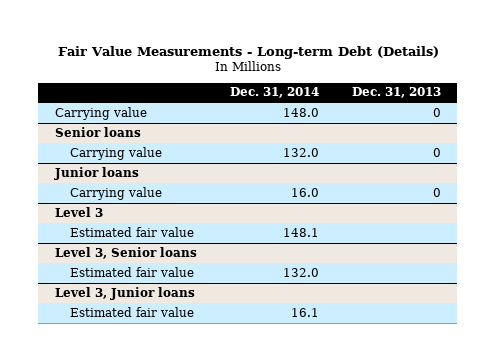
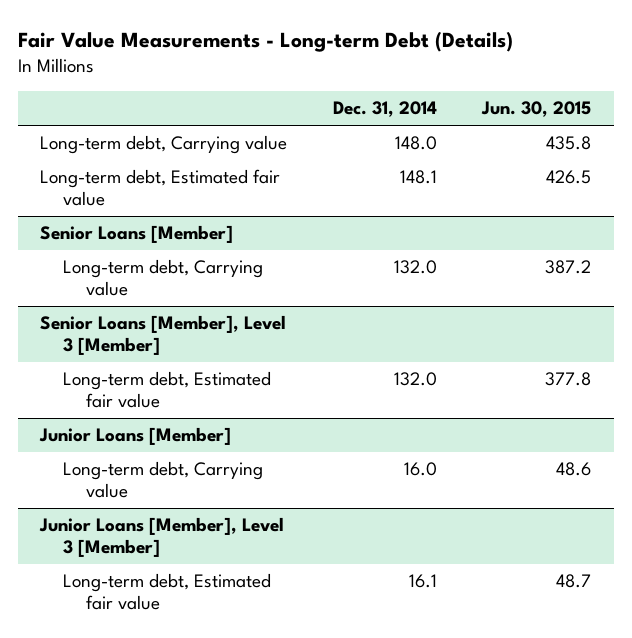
- | Dec. 31, 2014 | Dec. 31, 2013
+ | Dec. 31, 2014 | Jun. 30, 2015
- Carrying value | 148.0 | 0
- Senior loans
- Carrying value | 132.0 | 0
- Junior loans
- Carrying value | 16.0 | 0
- Level 3
- Estimated fair value | 148.1 |
- Level 3, Senior loans
- Estimated fair value | 132.0 |
- Level 3, Junior loans
- Estimated fair value | 16.1 |
+ Long-term debt, Carrying value | 148.0 | 435.8
+ Long-term debt, Estimated fair value | 148.1 | 426.5
+ Senior Loans [Member]
+ Long-term debt, Carrying value | 132.0 | 387.2
+ Senior Loans [Member], Level 3 [Member]
+ Long-term debt, Estimated fair value | 132.0 | 377.8
+ Junior Loans [Member]
+ Long-term debt, Carrying value | 16.0 | 48.6
+ Junior Loans [Member], Level 3 [Member]
+ Long-term debt, Estimated fair value | 16.1 | 48.7

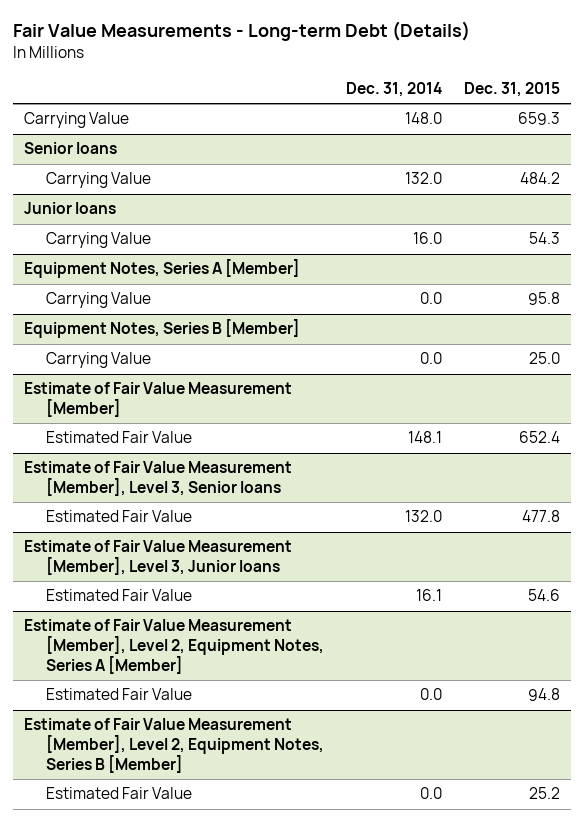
- | Dec. 31, 2014 | Jun. 30, 2015
+ | Dec. 31, 2014 | Dec. 31, 2015
- Long-term debt, Carrying value | 148.0 | 435.8
- Long-term debt, Estimated fair value | 148.1 | 426.5
- Senior Loans [Member]
- Long-term debt, Carrying value | 132.0 | 387.2
- Senior Loans [Member], Level 3 [Member]
- Long-term debt, Estimated fair value | 132.0 | 377.8
- Junior Loans [Member]
- Long-term debt, Carrying value | 16.0 | 48.6
- Junior Loans [Member], Level 3 [Member]
- Long-term debt, Estimated fair value | 16.1 | 48.7
+ Carrying Value | 148.0 | 659.3
+ Senior loans
+ Carrying Value | 132.0 | 484.2
+ Junior loans
+ Carrying Value | 16.0 | 54.3
+ Equipment Notes, Series A [Member]
+ Carrying Value | 0.0 | 95.8
+ Equipment Notes, Series B [Member]
+ Carrying Value | 0.0 | 25.0
+ Estimate of Fair Value Measurement [Member]
+ Estimated Fair Value | 148.1 | 652.4
+ Estimate of Fair Value Measurement [Member], Level 3, Senior loans
+ Estimated Fair Value | 132.0 | 477.8
+ Estimate of Fair Value Measurement [Member], Level 3, Junior loans
+ Estimated Fair Value | 16.1 | 54.6
+ Estimate of Fair Value Measurement [Member], Level 2, Equipment Notes, Series A [Member]
+ Estimated Fair Value | 0.0 | 94.8
+ Estimate of Fair Value Measurement [Member], Level 2, Equipment Notes, Series B [Member]
+ Estimated Fair Value | 0.0 | 25.2

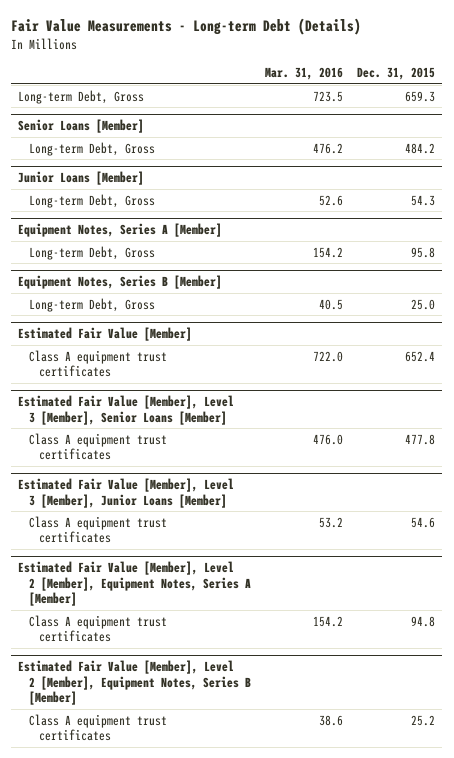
- | Dec. 31, 2014 | Dec. 31, 2015
+ | Mar. 31, 2016 | Dec. 31, 2015
- Carrying Value | 148.0 | 659.3
- Senior loans
- Carrying Value | 132.0 | 484.2
- Junior loans
- Carrying Value | 16.0 | 54.3
+ Long-term Debt, Gross | 723.5 | 659.3
+ Senior Loans [Member]
+ Long-term Debt, Gross | 476.2 | 484.2
+ Junior Loans [Member]
+ Long-term Debt, Gross | 52.6 | 54.3
@ Equipment Notes, Series A [Member]
- Carrying Value | 0.0 | 95.8
+ Long-term Debt, Gross | 154.2 | 95.8
@ Equipment Notes, Series B [Member]
- Carrying Value | 0.0 | 25.0
- Estimate of Fair Value Measurement [Member]
- Estimated Fair Value | 148.1 | 652.4
- Estimate of Fair Value Measurement [Member], Level 3, Senior loans
- Estimated Fair Value | 132.0 | 477.8
- Estimate of Fair Value Measurement [Member], Level 3, Junior loans
- Estimated Fair Value | 16.1 | 54.6
- Estimate of Fair Value Measurement [Member], Level 2, Equipment Notes, Series A [Member]
- Estimated Fair Value | 0.0 | 94.8
- Estimate of Fair Value Measurement [Member], Level 2, Equipment Notes, Series B [Member]
- Estimated Fair Value | 0.0 | 25.2
@ Equipment Notes, Series B [Member]
+ Long-term Debt, Gross | 40.5 | 25.0
+ Estimated Fair Value [Member]
+ Class A equipment trust certificates | 722.0 | 652.4
+ Estimated Fair Value [Member], Level 3 [Member], Senior Loans [Member]
+ Class A equipment trust certificates | 476.0 | 477.8
+ Estimated Fair Value [Member], Level 3 [Member], Junior Loans [Member]
+ Class A equipment trust certificates | 53.2 | 54.6
+ Estimated Fair Value [Member], Level 2 [Member], Equipment Notes, Series A [Member]
+ Class A equipment trust certificates | 154.2 | 94.8
+ Estimated Fair Value [Member], Level 2 [Member], Equipment Notes, Series B [Member]
+ Class A equipment trust certificates | 38.6 | 25.2

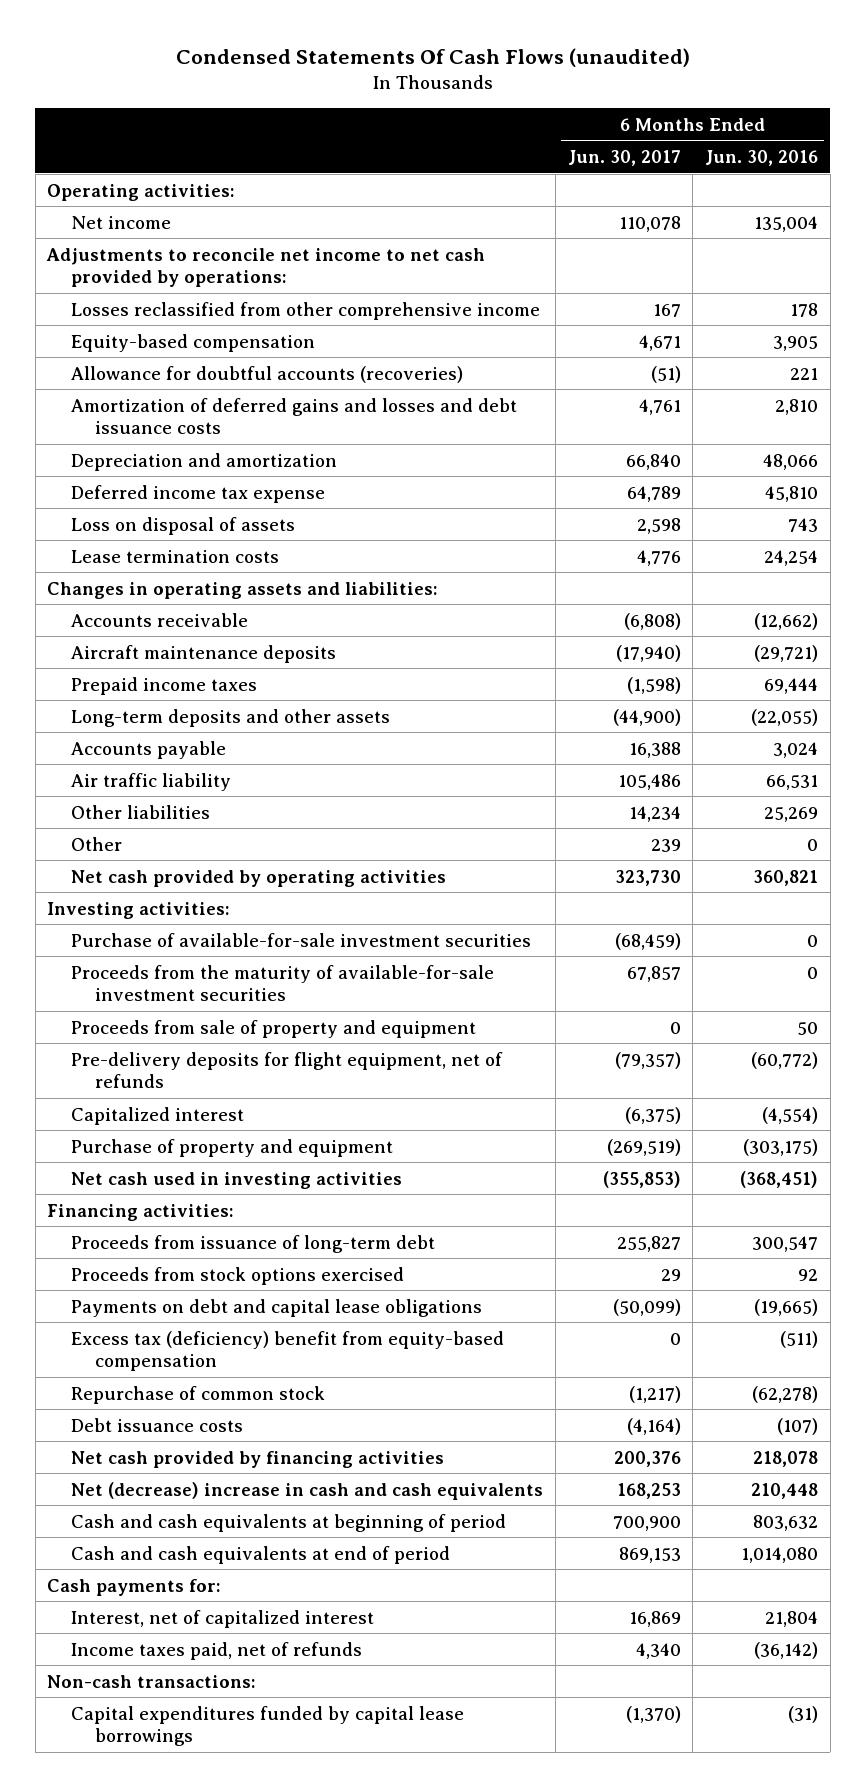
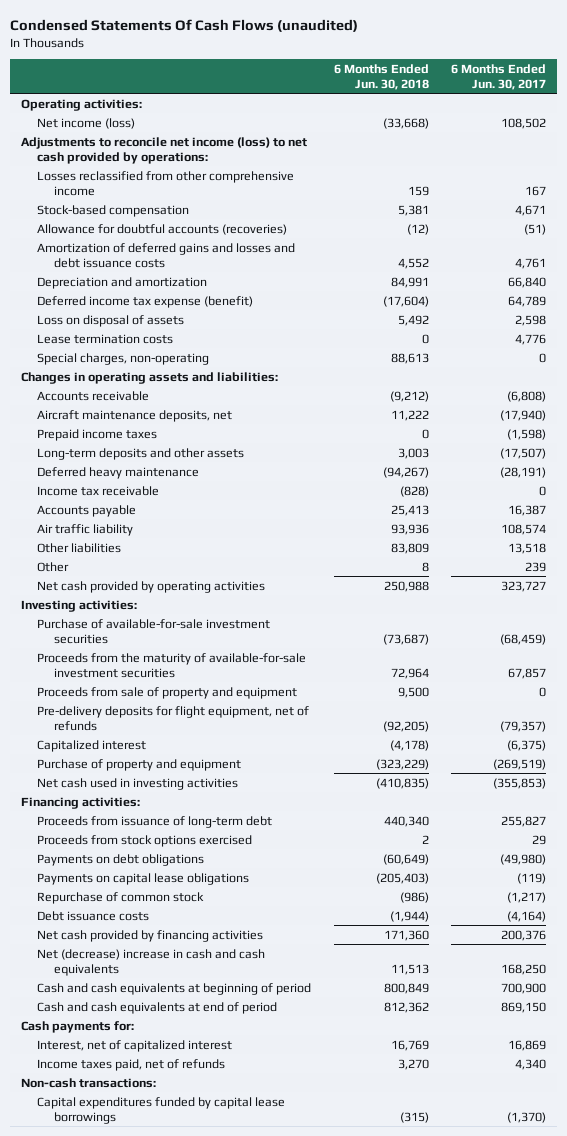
- | 6 Months Ended Jun. 30, 2017 | 6 Months Ended Jun. 30, 2016
+ | 6 Months Ended Jun. 30, 2018 | 6 Months Ended Jun. 30, 2017
- Net income | 110,078 | 135,004
- Adjustments to reconcile net income to net cash provided by operations:
+ Net income (loss) | (33,668) | 108,502
+ Adjustments to reconcile net income (loss) to net cash provided by operations:
- Equity-based compensation | 4,671 | 3,905
+ Stock-based compensation | 5,381 | 4,671
- Deferred income tax expense | 64,789 | 45,810
+ Deferred income tax expense (benefit) | (17,604) | 64,789
+ Special charges, non-operating | 88,613 | 0
- Aircraft maintenance deposits | (17,940) | (29,721)
+ Aircraft maintenance deposits, net | 11,222 | (17,940)
- Long-term deposits and other assets | (44,900) | (22,055)
- Accounts payable | 16,388 | 3,024
- Air traffic liability | 105,486 | 66,531
- Other liabilities | 14,234 | 25,269
+ Long-term deposits and other assets | 3,003 | (17,507)
+ Deferred heavy maintenance | (94,267) | (28,191)
+ Income tax receivable | (828) | 0
+ Accounts payable | 25,413 | 16,387
+ Air traffic liability | 93,936 | 108,574
+ Other liabilities | 83,809 | 13,518
- Net cash provided by operating activities | 323,730 | 360,821
+ Net cash provided by operating activities | 250,988 | 323,727
- Payments on debt and capital lease obligations | (50,099) | (19,665)
- Excess tax (deficiency) benefit from equity-based compensation | 0 | (511)
+ Payments on debt obligations | (60,649) | (49,980)
+ Payments on capital lease obligations | (205,403) | (119)
- Net (decrease) increase in cash and cash equivalents | 168,253 | 210,448
+ Net (decrease) increase in cash and cash equivalents | 11,513 | 168,250
- Cash and cash equivalents at end of period | 869,153 | 1,014,080
+ Cash and cash equivalents at end of period | 812,362 | 869,150

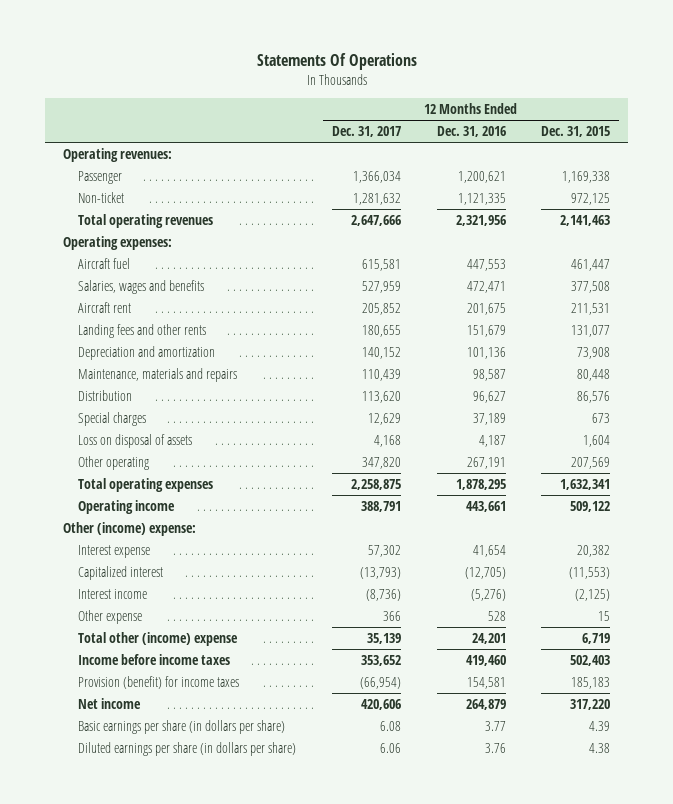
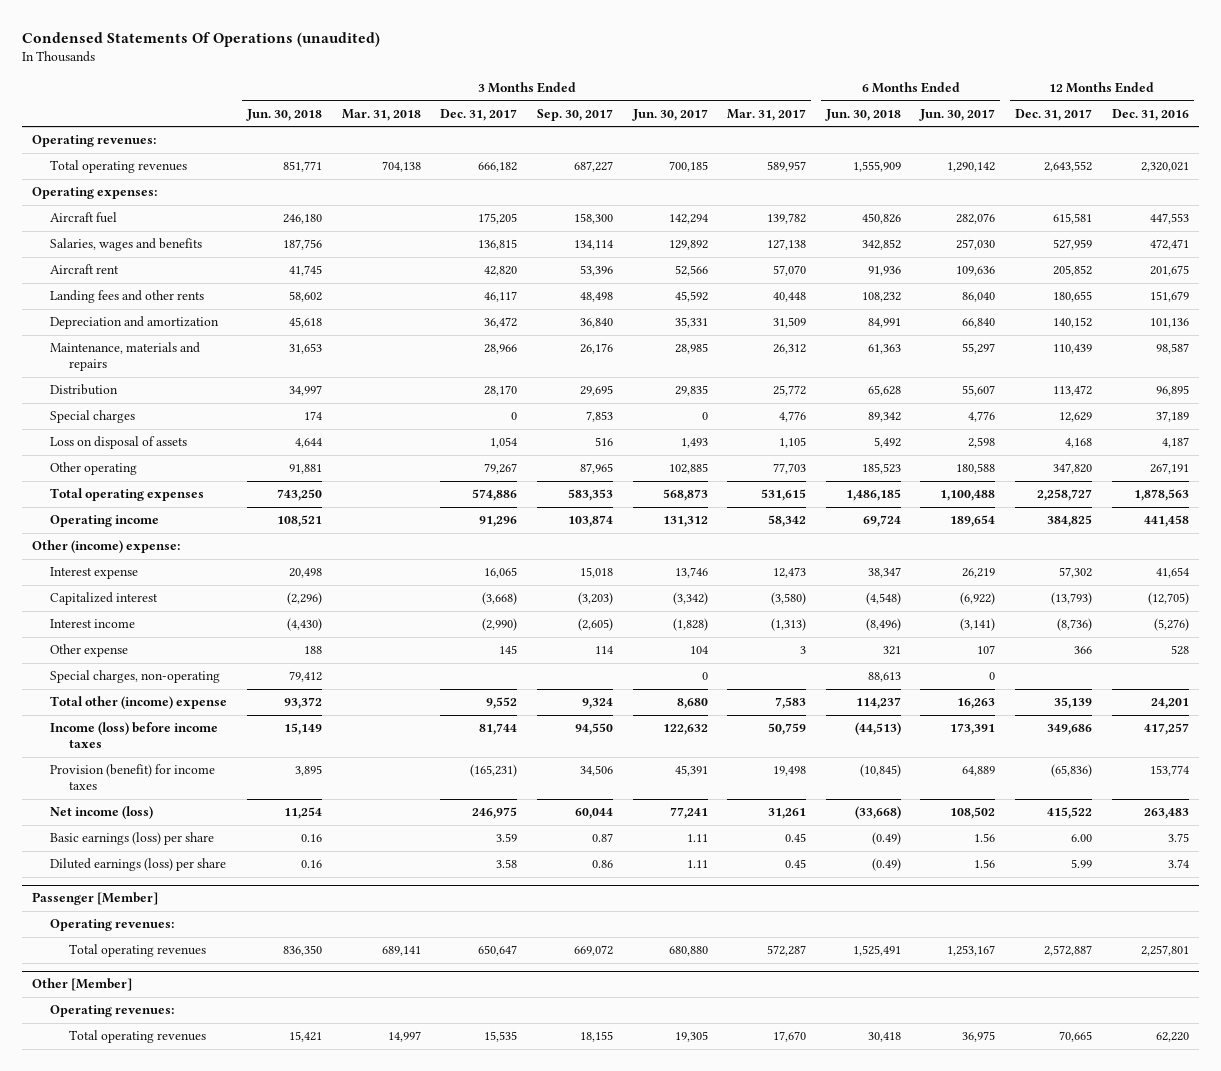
- Statements Of Operations
+ Condensed Statements Of Operations (unaudited)
- | 12 Months Ended Dec. 31, 2017 | 12 Months Ended Dec. 31, 2016 | 12 Months Ended Dec. 31, 2015
+ | 3 Months Ended Jun. 30, 2018 | 3 Months Ended Mar. 31, 2018 | 3 Months Ended Dec. 31, 2017 | 3 Months Ended Sep. 30, 2017 | 3 Months Ended Jun. 30, 2017 | 3 Months Ended Mar. 31, 2017 | 6 Months Ended Jun. 30, 2018 | 6 Months Ended Jun. 30, 2017 | 12 Months Ended Dec. 31, 2017 | 12 Months Ended Dec. 31, 2016
- Passenger | 1,366,034 | 1,200,621 | 1,169,338
- Non-ticket | 1,281,632 | 1,121,335 | 972,125
- Total operating revenues | 2,647,666 | 2,321,956 | 2,141,463
+ Total operating revenues | 851,771 | 704,138 | 666,182 | 687,227 | 700,185 | 589,957 | 1,555,909 | 1,290,142 | 2,643,552 | 2,320,021
- Distribution | 113,620 | 96,627 | 86,576
+ Distribution | 34,997 | | 28,170 | 29,695 | 29,835 | 25,772 | 65,628 | 55,607 | 113,472 | 96,895
- Total operating expenses | 2,258,875 | 1,878,295 | 1,632,341
- Operating income | 388,791 | 443,661 | 509,122
+ Total operating expenses | 743,250 | | 574,886 | 583,353 | 568,873 | 531,615 | 1,486,185 | 1,100,488 | 2,258,727 | 1,878,563
+ Operating income | 108,521 | | 91,296 | 103,874 | 131,312 | 58,342 | 69,724 | 189,654 | 384,825 | 441,458
+ Special charges, non-operating | 79,412 | | | | 0 | | 88,613 | 0 | |
- Income before income taxes | 353,652 | 419,460 | 502,403
- Provision (benefit) for income taxes | (66,954) | 154,581 | 185,183
- Net income | 420,606 | 264,879 | 317,220
- Basic earnings per share (in dollars per share) | 6.08 | 3.77 | 4.39
- Diluted earnings per share (in dollars per share) | 6.06 | 3.76 | 4.38
+ Income (loss) before income taxes | 15,149 | | 81,744 | 94,550 | 122,632 | 50,759 | (44,513) | 173,391 | 349,686 | 417,257
+ Provision (benefit) for income taxes | 3,895 | | (165,231) | 34,506 | 45,391 | 19,498 | (10,845) | 64,889 | (65,836) | 153,774
+ Net income (loss) | 11,254 | | 246,975 | 60,044 | 77,241 | 31,261 | (33,668) | 108,502 | 415,522 | 263,483
+ Basic earnings (loss) per share | 0.16 | | 3.59 | 0.87 | 1.11 | 0.45 | (0.49) | 1.56 | 6.00 | 3.75
+ Diluted earnings (loss) per share | 0.16 | | 3.58 | 0.86 | 1.11 | 0.45 | (0.49) | 1.56 | 5.99 | 3.74
+ Passenger [Member]
+ Operating revenues:
+ Total operating revenues | 836,350 | 689,141 | 650,647 | 669,072 | 680,880 | 572,287 | 1,525,491 | 1,253,167 | 2,572,887 | 2,257,801
+ Other [Member]
+ Operating revenues:
+ Total operating revenues | 15,421 | 14,997 | 15,535 | 18,155 | 19,305 | 17,670 | 30,418 | 36,975 | 70,665 | 62,220

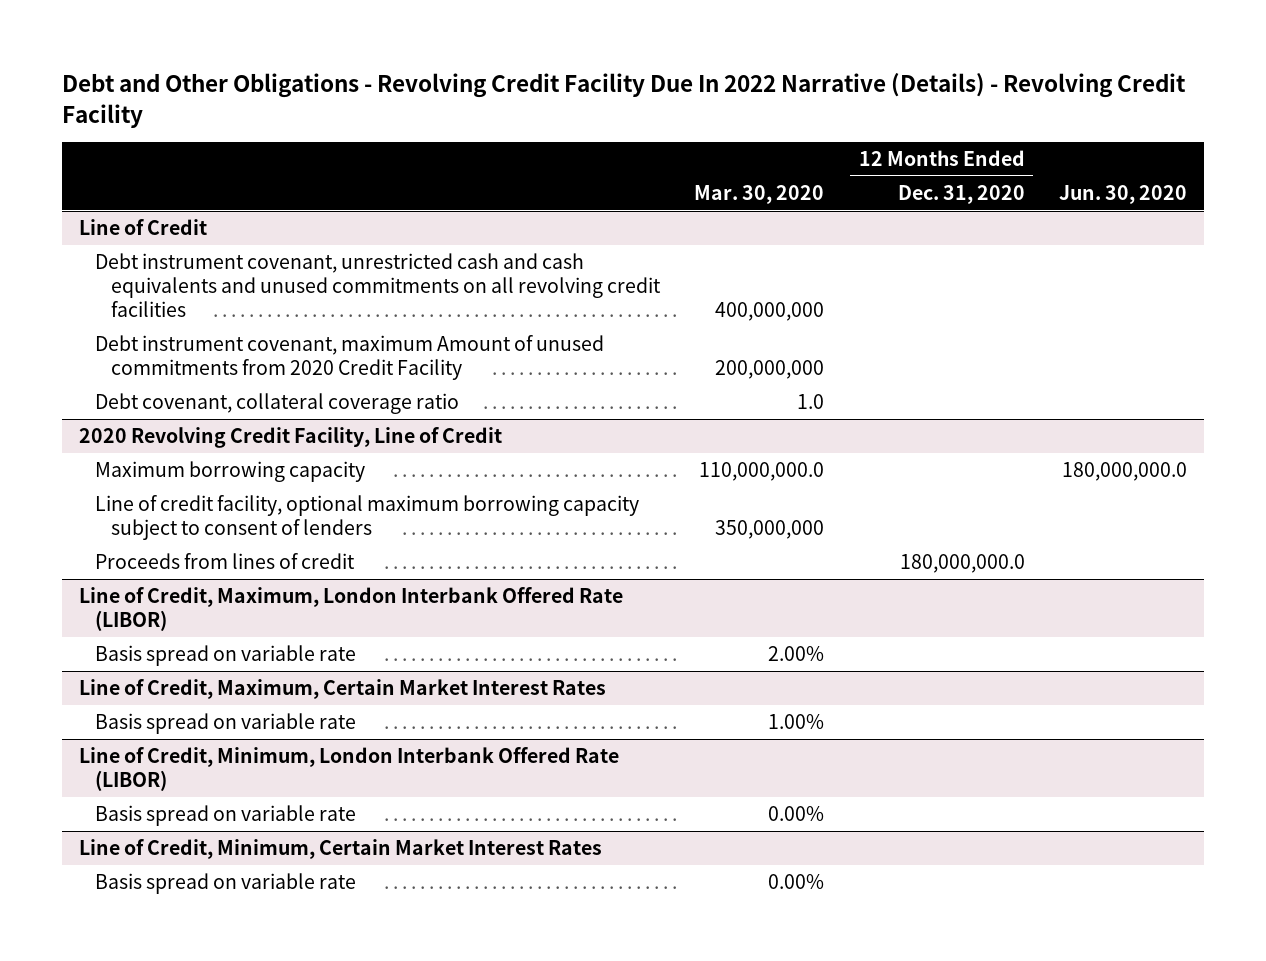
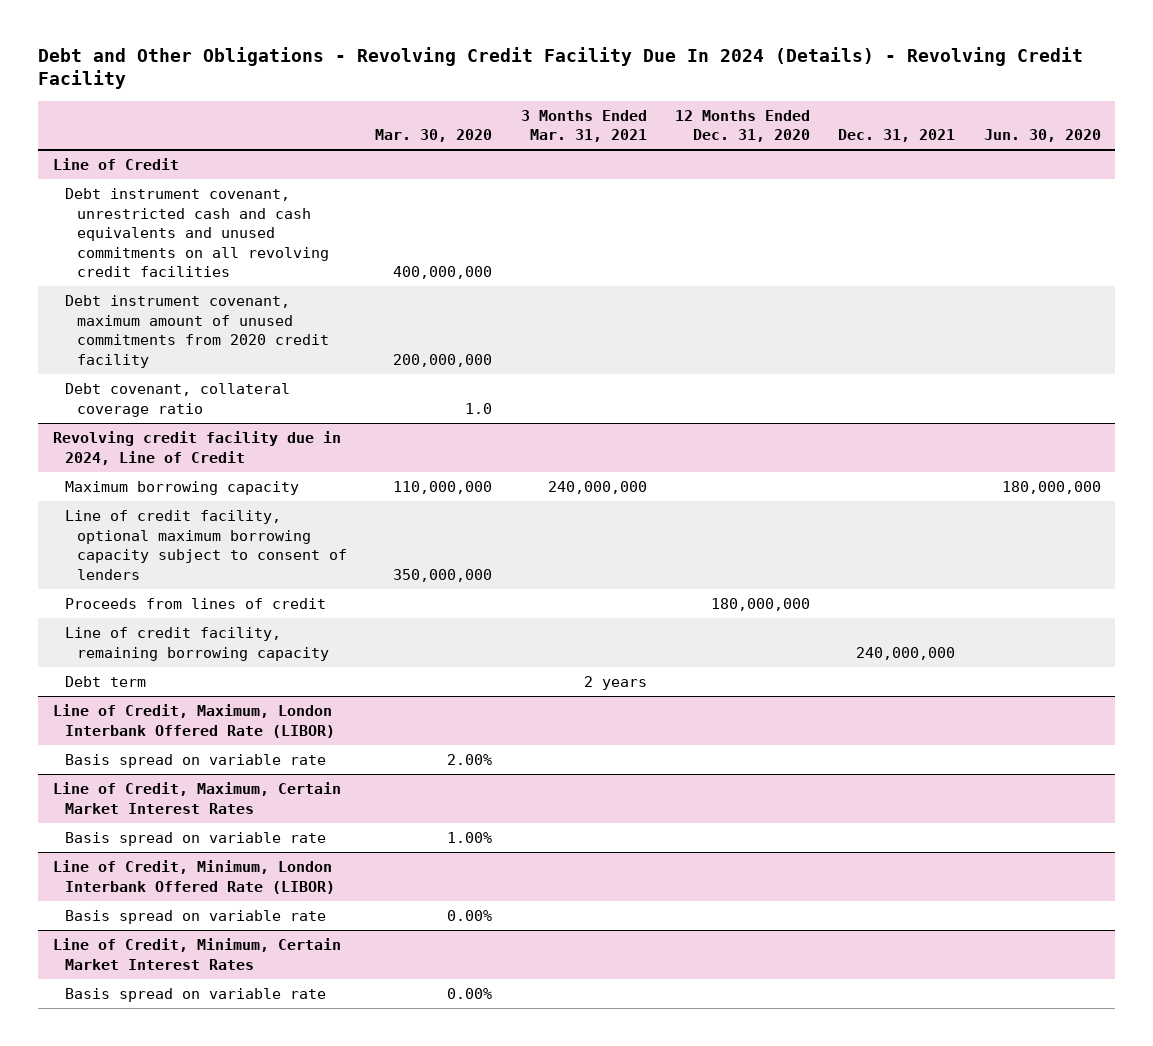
- Debt and Other Obligations - Revolving Credit Facility Due In 2022 Narrative (Details) - Revolving Credit Facility
+ Debt and Other Obligations - Revolving Credit Facility Due In 2024 (Details) - Revolving Credit Facility
- | Mar. 30, 2020 | 12 Months Ended Dec. 31, 2020 | Jun. 30, 2020
+ | Mar. 30, 2020 | 3 Months Ended Mar. 31, 2021 | 12 Months Ended Dec. 31, 2020 | Dec. 31, 2021 | Jun. 30, 2020
@ Line of Credit
- Debt instrument covenant, maximum Amount of unused commitments from 2020 Credit Facility | 200,000,000 | |
+ Debt instrument covenant, maximum amount of unused commitments from 2020 credit facility | 200,000,000 | | | |
- 2020 Revolving Credit Facility, Line of Credit
- Maximum borrowing capacity | 110,000,000.0 | | 180,000,000.0
+ Revolving credit facility due in 2024, Line of Credit
+ Maximum borrowing capacity | 110,000,000 | 240,000,000 | | | 180,000,000
- Proceeds from lines of credit | | 180,000,000.0 |
+ Proceeds from lines of credit | | | 180,000,000 | |
+ Line of credit facility, remaining borrowing capacity | | | | 240,000,000 |
+ Debt term | | 2 years | | |

